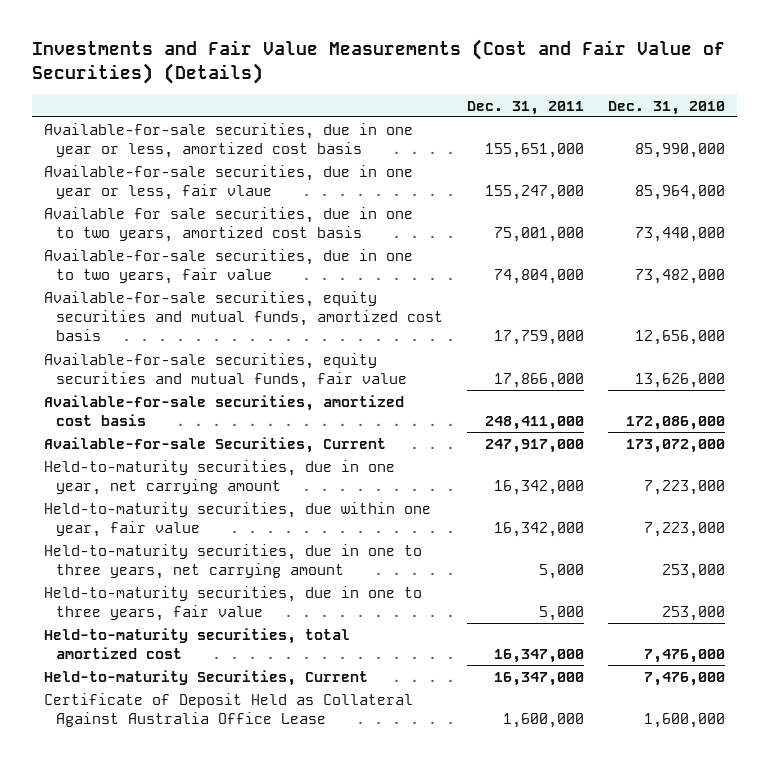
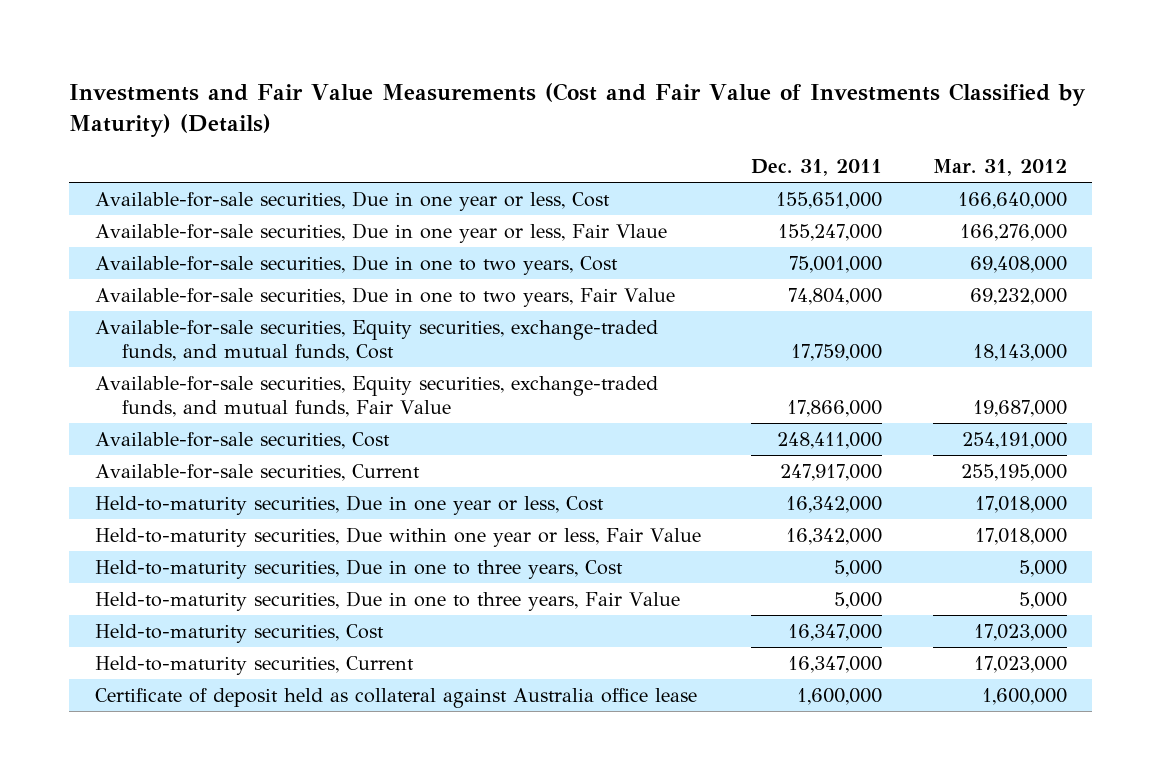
- Investments and Fair Value Measurements (Cost and Fair Value of Securities) (Details)
+ Investments and Fair Value Measurements (Cost and Fair Value of Investments Classified by Maturity) (Details)
- | Dec. 31, 2011 | Dec. 31, 2010
+ | Dec. 31, 2011 | Mar. 31, 2012
- Available-for-sale securities, due in one year or less, amortized cost basis | 155,651,000 | 85,990,000
- Available-for-sale securities, due in one year or less, fair vlaue | 155,247,000 | 85,964,000
- Available for sale securities, due in one to two years, amortized cost basis | 75,001,000 | 73,440,000
- Available-for-sale securities, due in one to two years, fair value | 74,804,000 | 73,482,000
- Available-for-sale securities, equity securities and mutual funds, amortized cost basis | 17,759,000 | 12,656,000
- Available-for-sale securities, equity securities and mutual funds, fair value | 17,866,000 | 13,626,000
- Available-for-sale securities, amortized cost basis | 248,411,000 | 172,086,000
- Available-for-sale Securities, Current | 247,917,000 | 173,072,000
- Held-to-maturity securities, due in one year, net carrying amount | 16,342,000 | 7,223,000
- Held-to-maturity securities, due within one year, fair value | 16,342,000 | 7,223,000
- Held-to-maturity securities, due in one to three years, net carrying amount | 5,000 | 253,000
- Held-to-maturity securities, due in one to three years, fair value | 5,000 | 253,000
- Held-to-maturity securities, total amortized cost | 16,347,000 | 7,476,000
- Held-to-maturity Securities, Current | 16,347,000 | 7,476,000
- Certificate of Deposit Held as Collateral Against Australia Office Lease | 1,600,000 | 1,600,000
+ Available-for-sale securities, Due in one year or less, Cost | 155,651,000 | 166,640,000
+ Available-for-sale securities, Due in one year or less, Fair Vlaue | 155,247,000 | 166,276,000
+ Available-for-sale securities, Due in one to two years, Cost | 75,001,000 | 69,408,000
+ Available-for-sale securities, Due in one to two years, Fair Value | 74,804,000 | 69,232,000
+ Available-for-sale securities, Equity securities, exchange-traded funds, and mutual funds, Cost | 17,759,000 | 18,143,000
+ Available-for-sale securities, Equity securities, exchange-traded funds, and mutual funds, Fair Value | 17,866,000 | 19,687,000
+ Available-for-sale securities, Cost | 248,411,000 | 254,191,000
+ Available-for-sale securities, Current | 247,917,000 | 255,195,000
+ Held-to-maturity securities, Due in one year or less, Cost | 16,342,000 | 17,018,000
+ Held-to-maturity securities, Due within one year or less, Fair Value | 16,342,000 | 17,018,000
+ Held-to-maturity securities, Due in one to three years, Cost | 5,000 | 5,000
+ Held-to-maturity securities, Due in one to three years, Fair Value | 5,000 | 5,000
+ Held-to-maturity securities, Cost | 16,347,000 | 17,023,000
+ Held-to-maturity securities, Current | 16,347,000 | 17,023,000
+ Certificate of deposit held as collateral against Australia office lease | 1,600,000 | 1,600,000

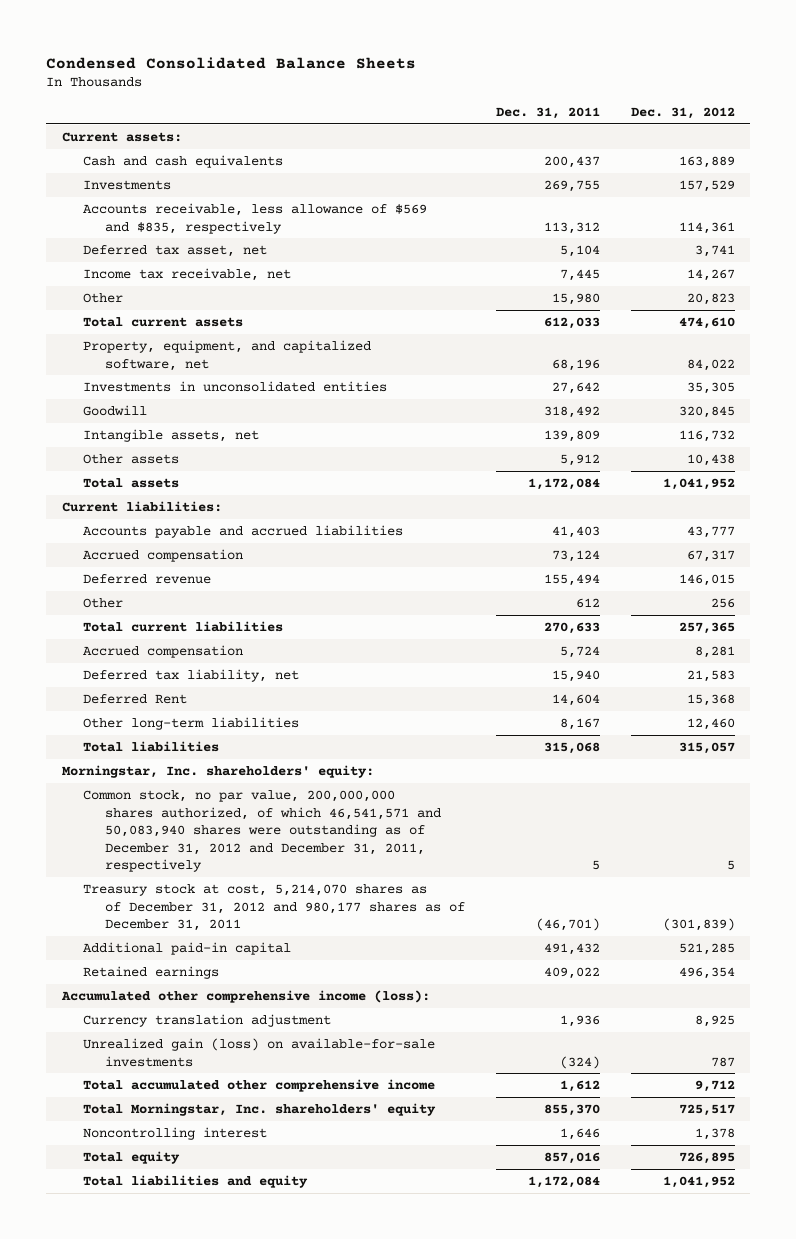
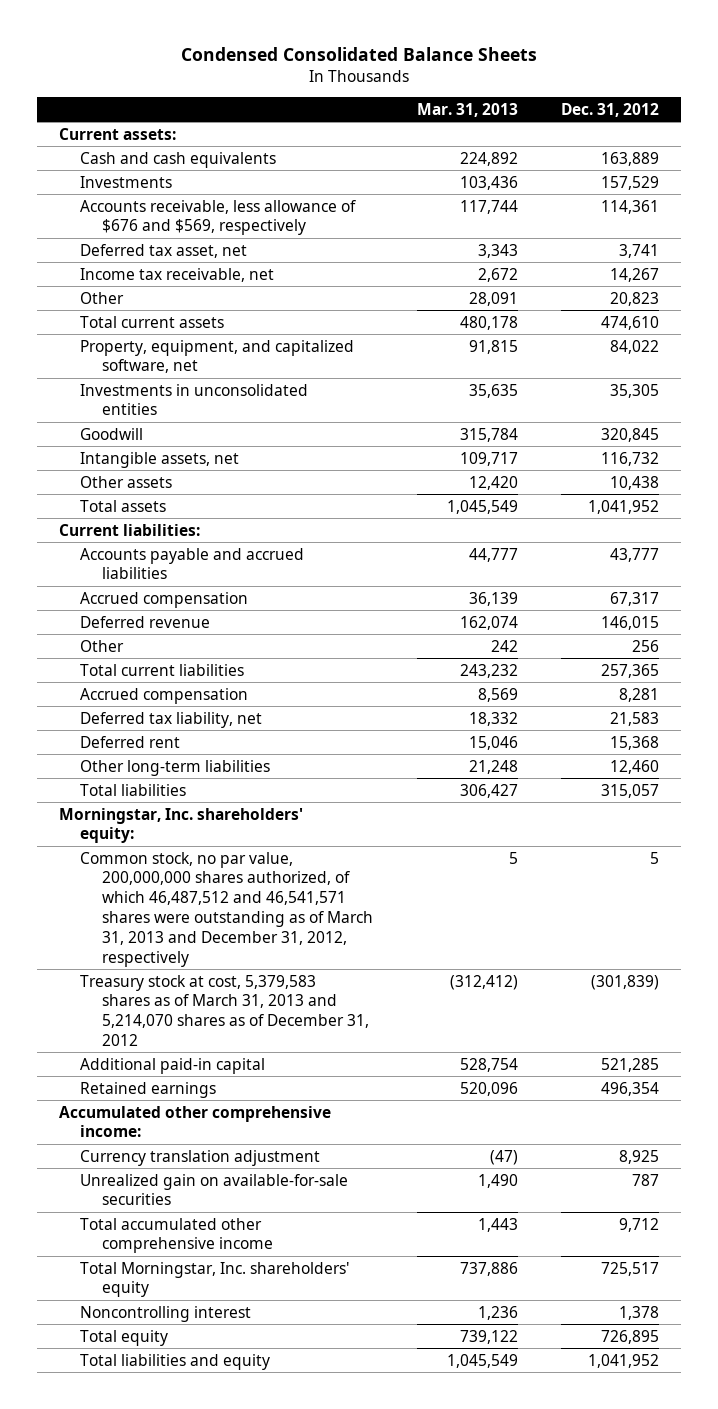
- | Dec. 31, 2011 | Dec. 31, 2012
+ | Mar. 31, 2013 | Dec. 31, 2012
- Accounts receivable, less allowance of $569 and $835, respectively | 113,312 | 114,361
+ Accounts receivable, less allowance of $676 and $569, respectively | 117,744 | 114,361
- Deferred Rent | 14,604 | 15,368
+ Deferred rent | 15,046 | 15,368
- Common stock, no par value, 200,000,000 shares authorized, of which 46,541,571 and 50,083,940 shares were outstanding as of December 31, 2012 and December 31, 2011, respectively | 5 | 5
- Treasury stock at cost, 5,214,070 shares as of December 31, 2012 and 980,177 shares as of December 31, 2011 | (46,701) | (301,839)
+ Common stock, no par value, 200,000,000 shares authorized, of which 46,487,512 and 46,541,571 shares were outstanding as of March 31, 2013 and December 31, 2012, respectively | 5 | 5
+ Treasury stock at cost, 5,379,583 shares as of March 31, 2013 and 5,214,070 shares as of December 31, 2012 | (312,412) | (301,839)
- Accumulated other comprehensive income (loss):
+ Accumulated other comprehensive income:
- Unrealized gain (loss) on available-for-sale investments | (324) | 787
+ Unrealized gain on available-for-sale securities | 1,490 | 787

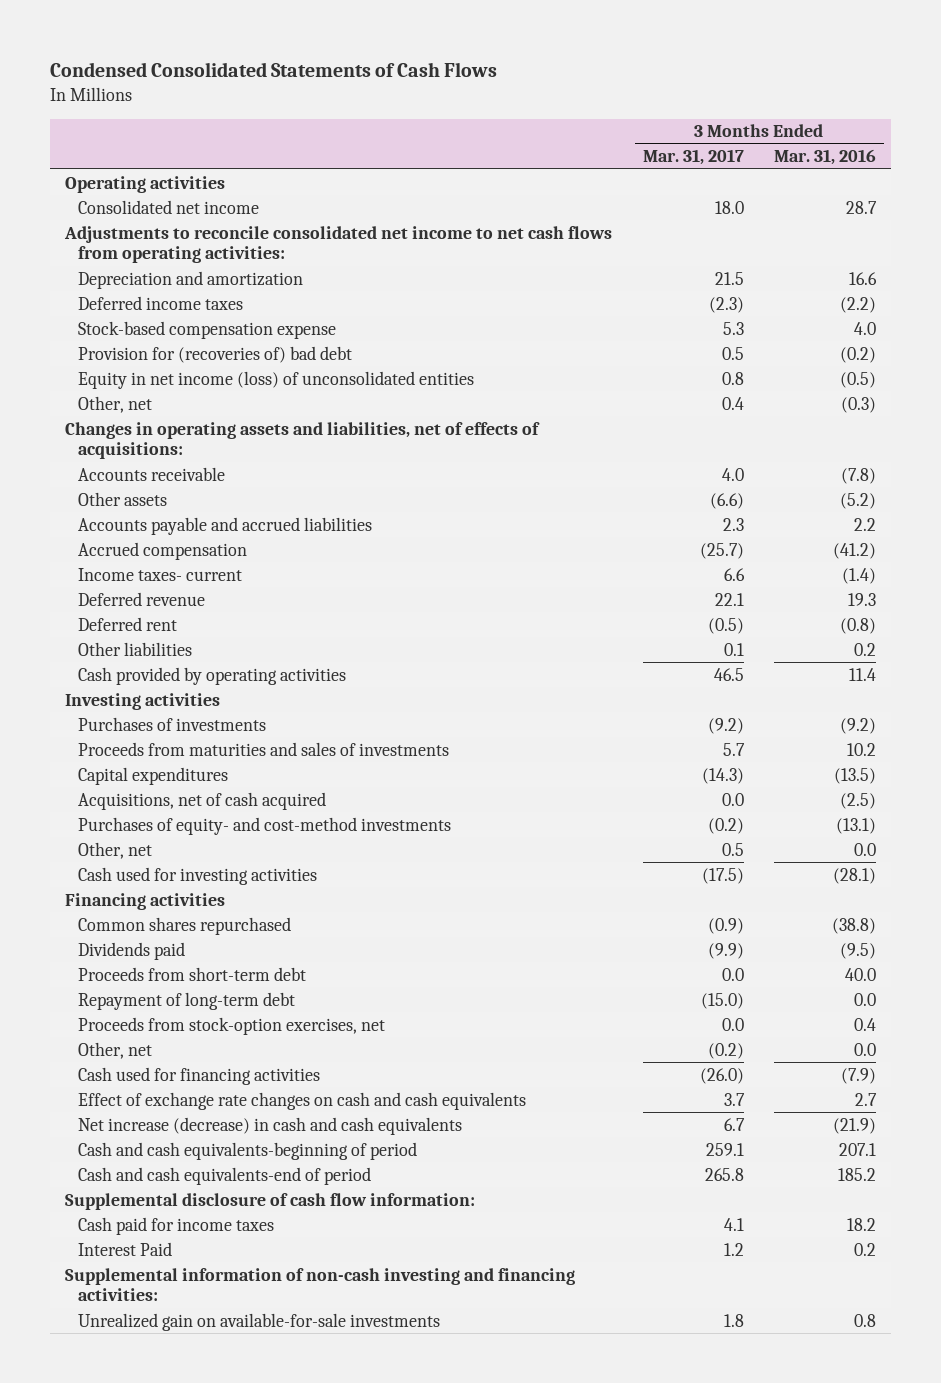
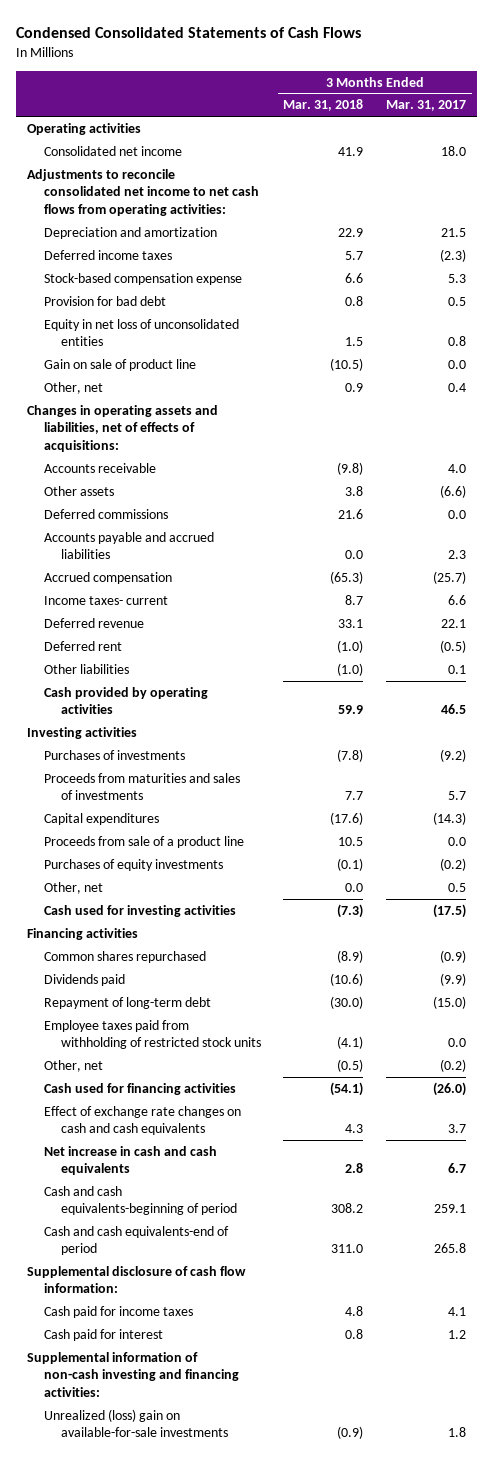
- | 3 Months Ended Mar. 31, 2017 | 3 Months Ended Mar. 31, 2016
+ | 3 Months Ended Mar. 31, 2018 | 3 Months Ended Mar. 31, 2017
- Provision for (recoveries of) bad debt | 0.5 | (0.2)
- Equity in net income (loss) of unconsolidated entities | 0.8 | (0.5)
+ Provision for bad debt | 0.8 | 0.5
+ Equity in net loss of unconsolidated entities | 1.5 | 0.8
+ Gain on sale of product line | (10.5) | 0.0
+ Deferred commissions | 21.6 | 0.0
- Acquisitions, net of cash acquired | 0.0 | (2.5)
- Purchases of equity- and cost-method investments | (0.2) | (13.1)
+ Proceeds from sale of a product line | 10.5 | 0.0
+ Purchases of equity investments | (0.1) | (0.2)
- Proceeds from short-term debt | 0.0 | 40.0
- Proceeds from stock-option exercises, net | 0.0 | 0.4
+ Employee taxes paid from withholding of restricted stock units | (4.1) | 0.0
- Net increase (decrease) in cash and cash equivalents | 6.7 | (21.9)
+ Net increase in cash and cash equivalents | 2.8 | 6.7
- Interest Paid | 1.2 | 0.2
+ Cash paid for interest | 0.8 | 1.2
- Unrealized gain on available-for-sale investments | 1.8 | 0.8
+ Unrealized (loss) gain on available-for-sale investments | (0.9) | 1.8

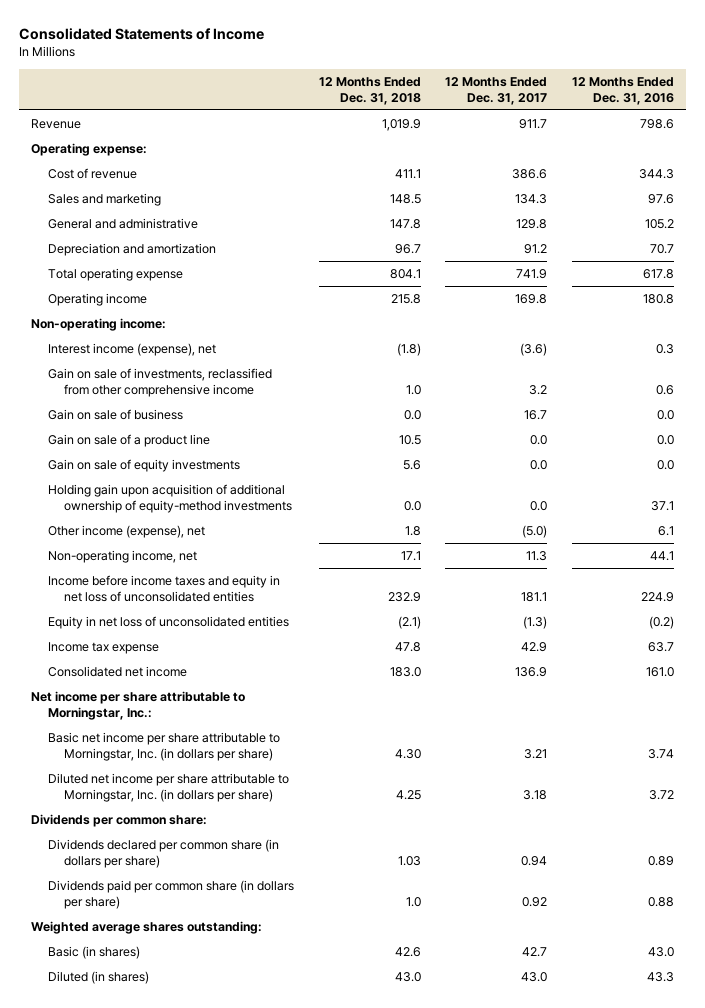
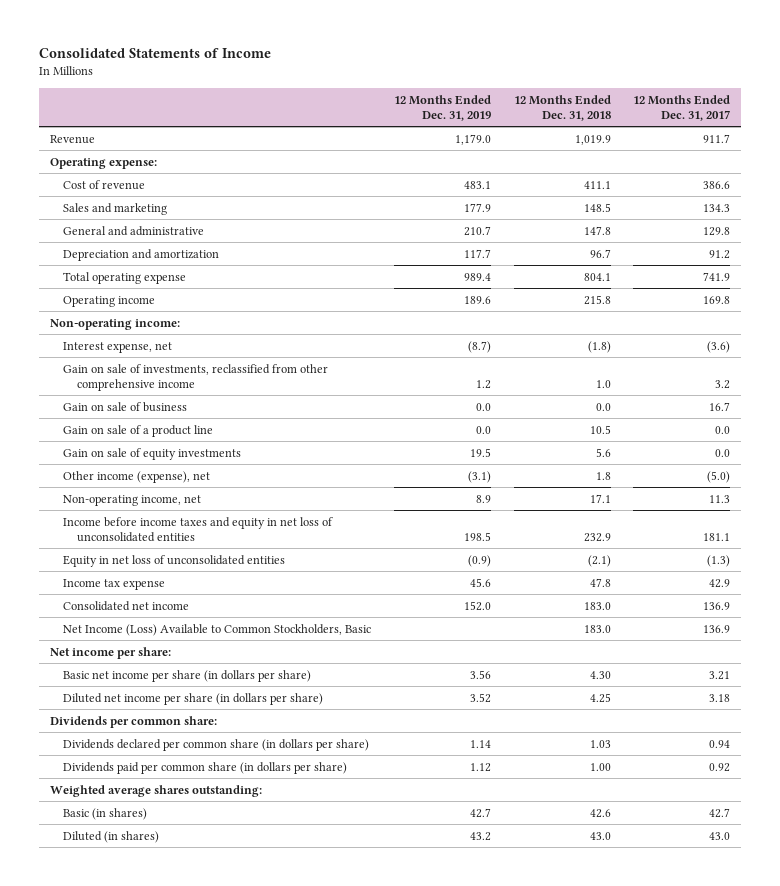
- | 12 Months Ended Dec. 31, 2018 | 12 Months Ended Dec. 31, 2017 | 12 Months Ended Dec. 31, 2016
+ | 12 Months Ended Dec. 31, 2019 | 12 Months Ended Dec. 31, 2018 | 12 Months Ended Dec. 31, 2017
- Interest income (expense), net | (1.8) | (3.6) | 0.3
+ Interest expense, net | (8.7) | (1.8) | (3.6)
- Holding gain upon acquisition of additional ownership of equity-method investments | 0.0 | 0.0 | 37.1
- Net income per share attributable to Morningstar, Inc.:
- Basic net income per share attributable to Morningstar, Inc. (in dollars per share) | 4.30 | 3.21 | 3.74
- Diluted net income per share attributable to Morningstar, Inc. (in dollars per share) | 4.25 | 3.18 | 3.72
+ Net Income (Loss) Available to Common Stockholders, Basic | | 183.0 | 136.9
+ Net income per share:
+ Basic net income per share (in dollars per share) | 3.56 | 4.30 | 3.21
+ Diluted net income per share (in dollars per share) | 3.52 | 4.25 | 3.18
- Dividends paid per common share (in dollars per share) | 1.0 | 0.92 | 0.88
+ Dividends paid per common share (in dollars per share) | 1.12 | 1.00 | 0.92

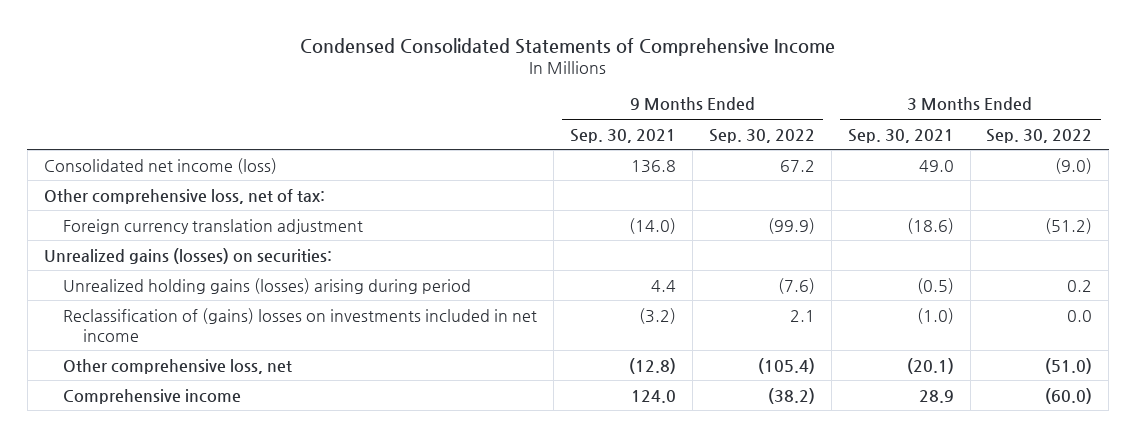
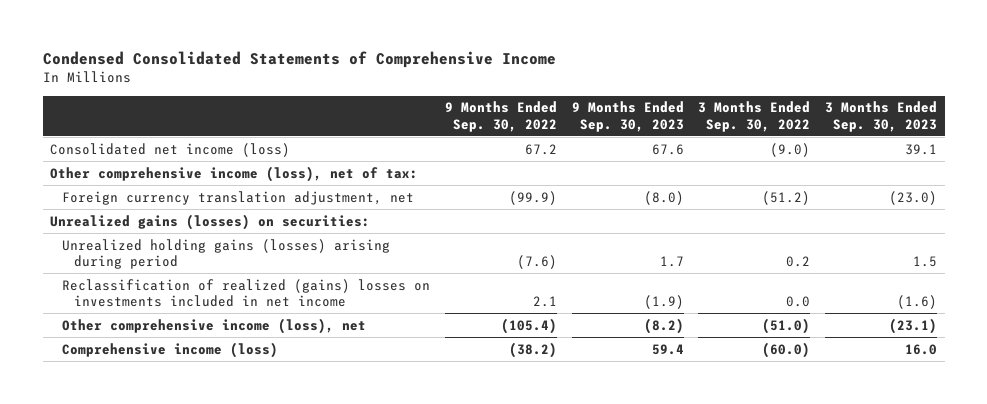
- | 9 Months Ended Sep. 30, 2021 | 9 Months Ended Sep. 30, 2022 | 3 Months Ended Sep. 30, 2021 | 3 Months Ended Sep. 30, 2022
+ | 9 Months Ended Sep. 30, 2022 | 9 Months Ended Sep. 30, 2023 | 3 Months Ended Sep. 30, 2022 | 3 Months Ended Sep. 30, 2023
- Other comprehensive loss, net of tax:
- Foreign currency translation adjustment | (14.0) | (99.9) | (18.6) | (51.2)
+ Other comprehensive income (loss), net of tax:
+ Foreign currency translation adjustment, net | (99.9) | (8.0) | (51.2) | (23.0)
- Reclassification of (gains) losses on investments included in net income | (3.2) | 2.1 | (1.0) | 0.0
- Other comprehensive loss, net | (12.8) | (105.4) | (20.1) | (51.0)
- Comprehensive income | 124.0 | (38.2) | 28.9 | (60.0)
+ Reclassification of realized (gains) losses on investments included in net income | 2.1 | (1.9) | 0.0 | (1.6)
+ Other comprehensive income (loss), net | (105.4) | (8.2) | (51.0) | (23.1)
+ Comprehensive income (loss) | (38.2) | 59.4 | (60.0) | 16.0

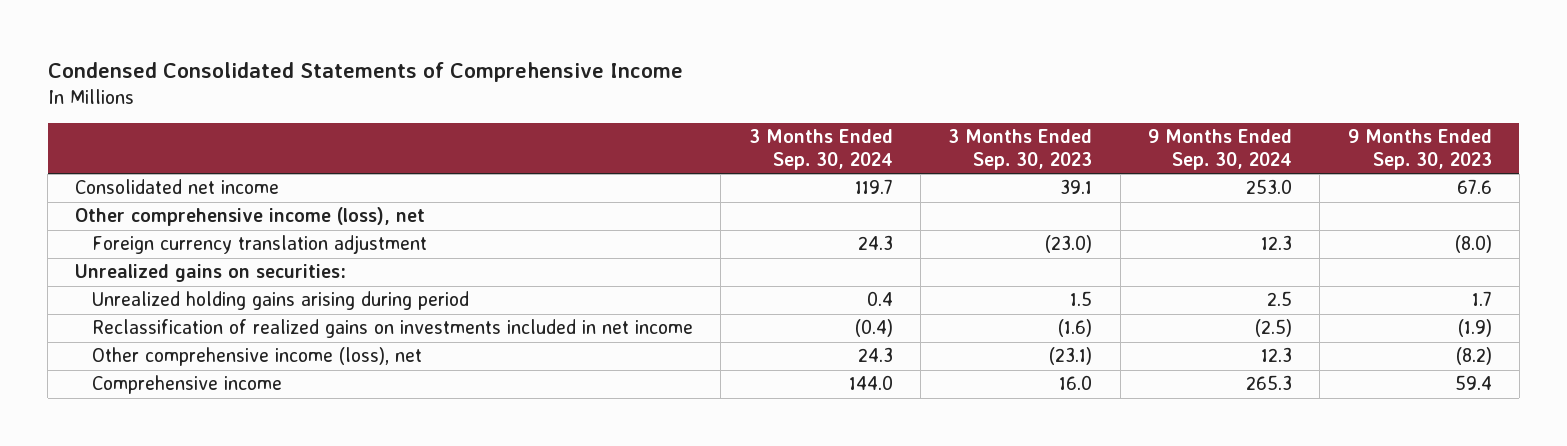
- | 9 Months Ended Sep. 30, 2022 | 9 Months Ended Sep. 30, 2023 | 3 Months Ended Sep. 30, 2022 | 3 Months Ended Sep. 30, 2023
+ | 3 Months Ended Sep. 30, 2024 | 3 Months Ended Sep. 30, 2023 | 9 Months Ended Sep. 30, 2024 | 9 Months Ended Sep. 30, 2023
- Consolidated net income (loss) | 67.2 | 67.6 | (9.0) | 39.1
- Other comprehensive income (loss), net of tax:
- Foreign currency translation adjustment, net | (99.9) | (8.0) | (51.2) | (23.0)
- Unrealized gains (losses) on securities:
- Unrealized holding gains (losses) arising during period | (7.6) | 1.7 | 0.2 | 1.5
- Reclassification of realized (gains) losses on investments included in net income | 2.1 | (1.9) | 0.0 | (1.6)
+ Consolidated net income | 119.7 | 39.1 | 253.0 | 67.6
+ Other comprehensive income (loss), net
+ Foreign currency translation adjustment | 24.3 | (23.0) | 12.3 | (8.0)
+ Unrealized gains on securities:
+ Unrealized holding gains arising during period | 0.4 | 1.5 | 2.5 | 1.7
+ Reclassification of realized gains on investments included in net income | (0.4) | (1.6) | (2.5) | (1.9)
- Comprehensive income (loss) | (38.2) | 59.4 | (60.0) | 16.0
+ Comprehensive income | 144.0 | 16.0 | 265.3 | 59.4

